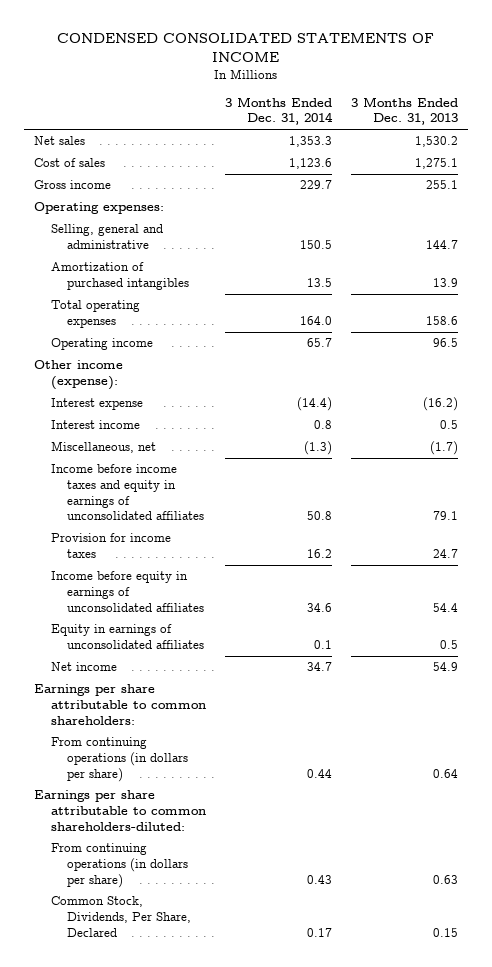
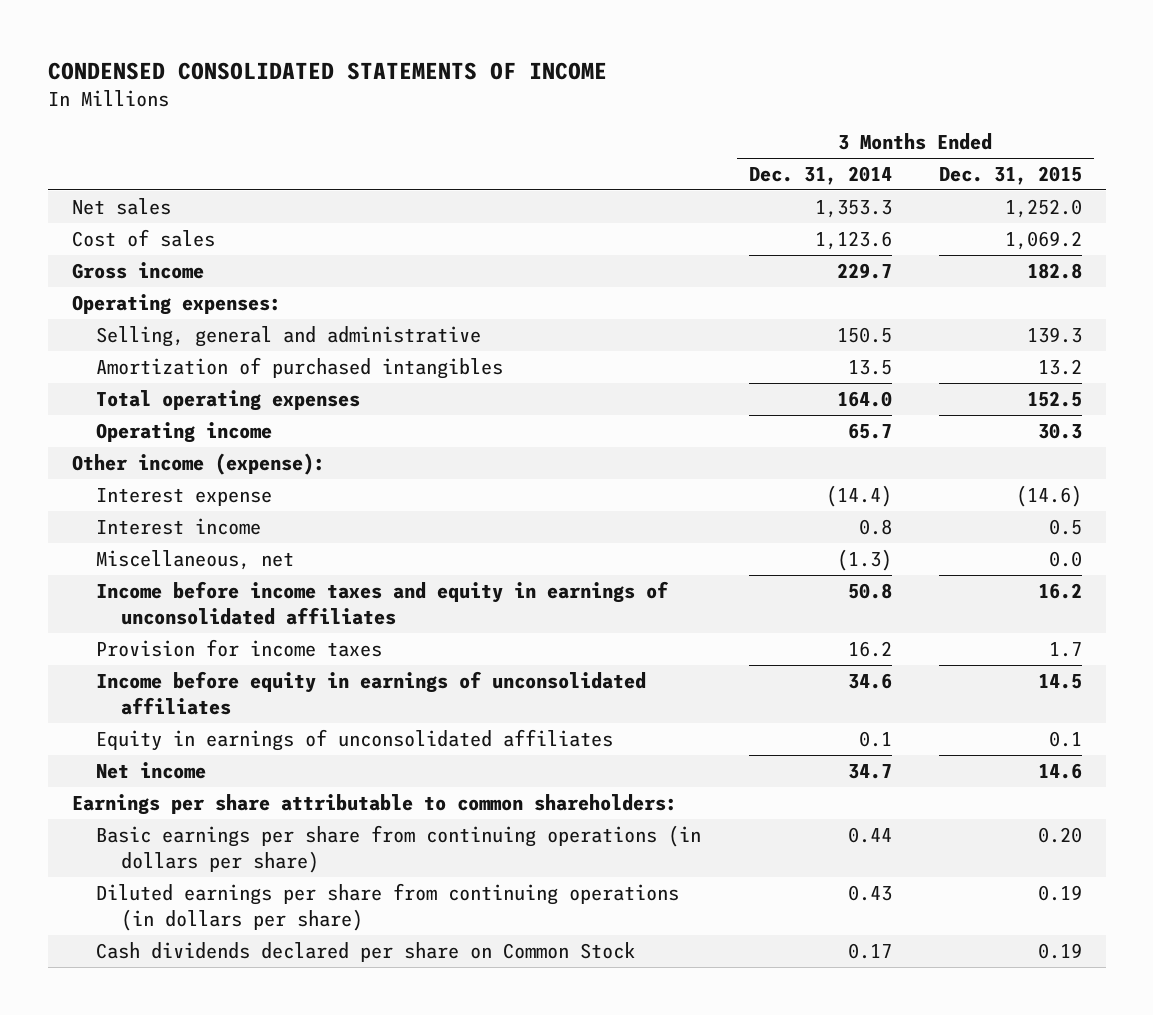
- | 3 Months Ended Dec. 31, 2014 | 3 Months Ended Dec. 31, 2013
+ | 3 Months Ended Dec. 31, 2014 | 3 Months Ended Dec. 31, 2015
- From continuing operations (in dollars per share) | 0.44 | 0.64
- Earnings per share attributable to common shareholders-diluted:
- From continuing operations (in dollars per share) | 0.43 | 0.63
- Common Stock, Dividends, Per Share, Declared | 0.17 | 0.15
+ Basic earnings per share from continuing operations (in dollars per share) | 0.44 | 0.20
+ Diluted earnings per share from continuing operations (in dollars per share) | 0.43 | 0.19
+ Cash dividends declared per share on Common Stock | 0.17 | 0.19

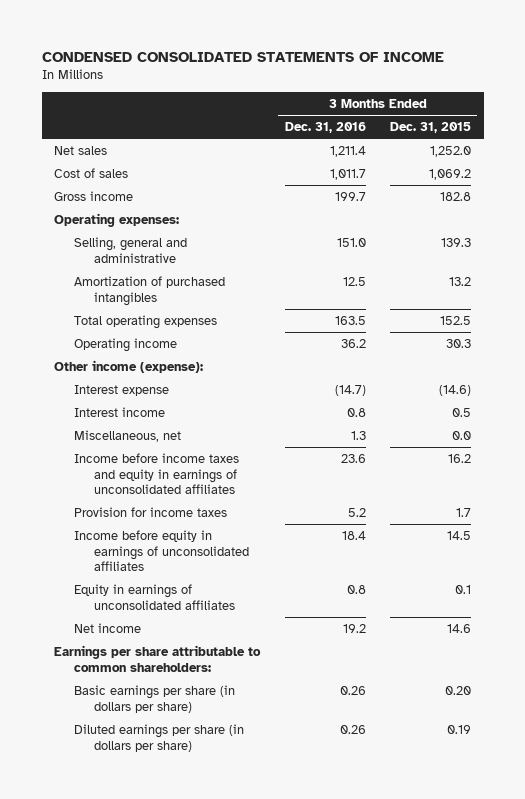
- | 3 Months Ended Dec. 31, 2014 | 3 Months Ended Dec. 31, 2015
+ | 3 Months Ended Dec. 31, 2016 | 3 Months Ended Dec. 31, 2015
- Basic earnings per share from continuing operations (in dollars per share) | 0.44 | 0.20
- Diluted earnings per share from continuing operations (in dollars per share) | 0.43 | 0.19
- Cash dividends declared per share on Common Stock | 0.17 | 0.19
+ Basic earnings per share (in dollars per share) | 0.26 | 0.20
+ Diluted earnings per share (in dollars per share) | 0.26 | 0.19

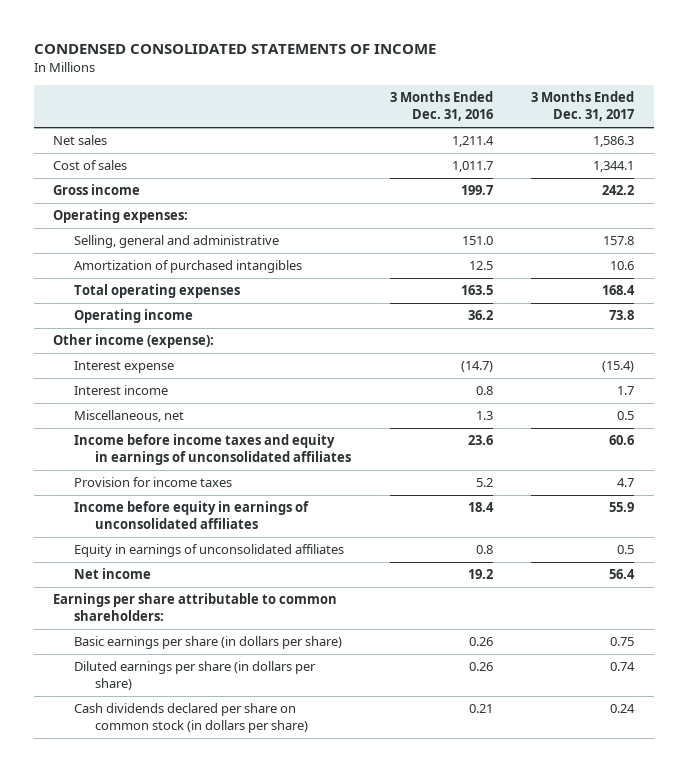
- | 3 Months Ended Dec. 31, 2016 | 3 Months Ended Dec. 31, 2015
+ | 3 Months Ended Dec. 31, 2016 | 3 Months Ended Dec. 31, 2017
+ Cash dividends declared per share on common stock (in dollars per share) | 0.21 | 0.24

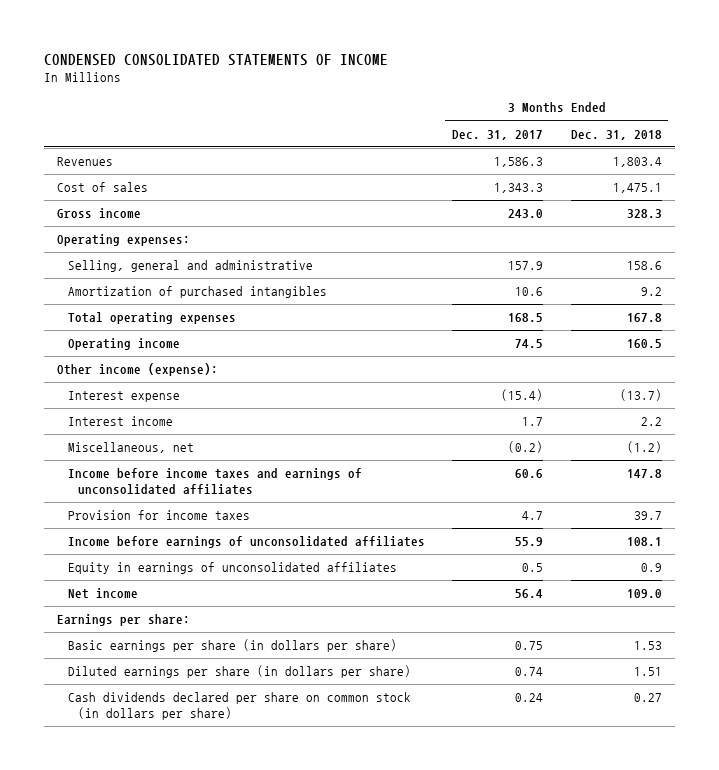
- | 3 Months Ended Dec. 31, 2016 | 3 Months Ended Dec. 31, 2017
+ | 3 Months Ended Dec. 31, 2017 | 3 Months Ended Dec. 31, 2018
- Net sales | 1,211.4 | 1,586.3
- Cost of sales | 1,011.7 | 1,344.1
- Gross income | 199.7 | 242.2
+ Revenues | 1,586.3 | 1,803.4
+ Cost of sales | 1,343.3 | 1,475.1
+ Gross income | 243.0 | 328.3
- Selling, general and administrative | 151.0 | 157.8
+ Selling, general and administrative | 157.9 | 158.6
- Total operating expenses | 163.5 | 168.4
- Operating income | 36.2 | 73.8
+ Total operating expenses | 168.5 | 167.8
+ Operating income | 74.5 | 160.5
- Miscellaneous, net | 1.3 | 0.5
- Income before income taxes and equity in earnings of unconsolidated affiliates | 23.6 | 60.6
+ Miscellaneous, net | (0.2) | (1.2)
+ Income before income taxes and earnings of unconsolidated affiliates | 60.6 | 147.8
- Income before equity in earnings of unconsolidated affiliates | 18.4 | 55.9
+ Income before earnings of unconsolidated affiliates | 55.9 | 108.1
- Earnings per share attributable to common shareholders:
+ Earnings per share:

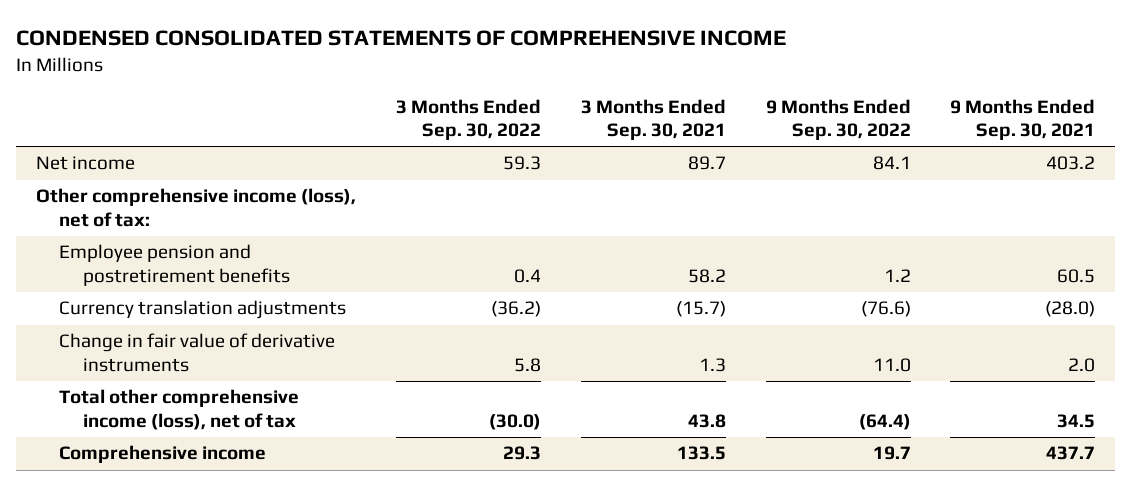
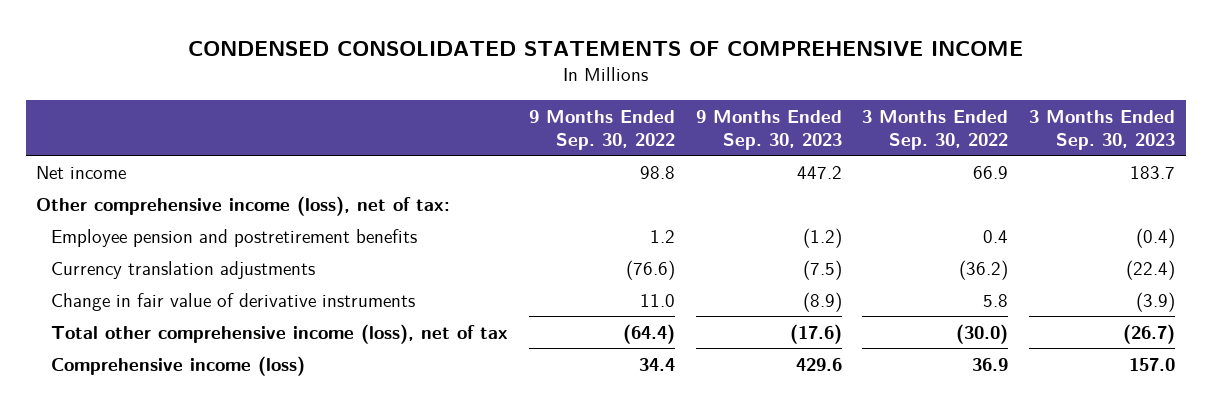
- | 3 Months Ended Sep. 30, 2022 | 3 Months Ended Sep. 30, 2021 | 9 Months Ended Sep. 30, 2022 | 9 Months Ended Sep. 30, 2021
+ | 9 Months Ended Sep. 30, 2022 | 9 Months Ended Sep. 30, 2023 | 3 Months Ended Sep. 30, 2022 | 3 Months Ended Sep. 30, 2023
- Net income | 59.3 | 89.7 | 84.1 | 403.2
+ Net income | 98.8 | 447.2 | 66.9 | 183.7
- Comprehensive income | 29.3 | 133.5 | 19.7 | 437.7
+ Comprehensive income (loss) | 34.4 | 429.6 | 36.9 | 157.0

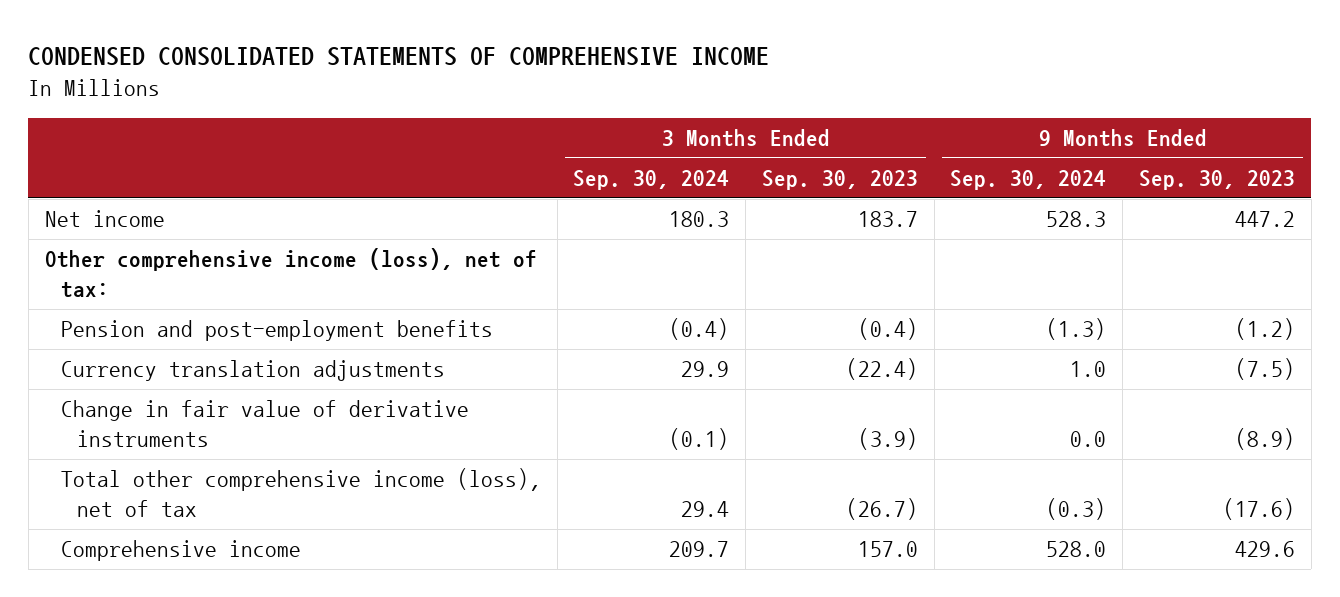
- | 9 Months Ended Sep. 30, 2022 | 9 Months Ended Sep. 30, 2023 | 3 Months Ended Sep. 30, 2022 | 3 Months Ended Sep. 30, 2023
+ | 3 Months Ended Sep. 30, 2024 | 3 Months Ended Sep. 30, 2023 | 9 Months Ended Sep. 30, 2024 | 9 Months Ended Sep. 30, 2023
- Employee pension and postretirement benefits | 1.2 | (1.2) | 0.4 | (0.4)
+ Pension and post-employment benefits | (0.4) | (0.4) | (1.3) | (1.2)
- Comprehensive income (loss) | 34.4 | 429.6 | 36.9 | 157.0
+ Comprehensive income | 209.7 | 157.0 | 528.0 | 429.6

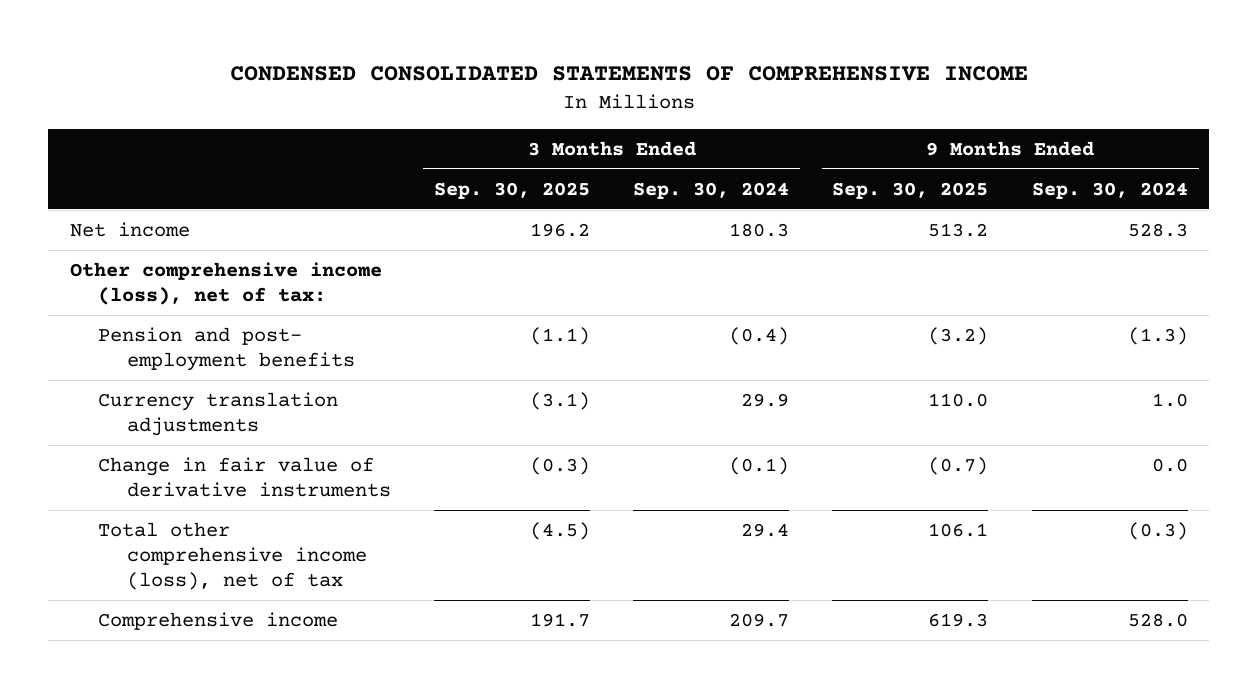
- | 3 Months Ended Sep. 30, 2024 | 3 Months Ended Sep. 30, 2023 | 9 Months Ended Sep. 30, 2024 | 9 Months Ended Sep. 30, 2023
+ | 3 Months Ended Sep. 30, 2025 | 3 Months Ended Sep. 30, 2024 | 9 Months Ended Sep. 30, 2025 | 9 Months Ended Sep. 30, 2024
- Pension and post-employment benefits | (0.4) | (0.4) | (1.3) | (1.2)
+ Pension and post- employment benefits | (1.1) | (0.4) | (3.2) | (1.3)

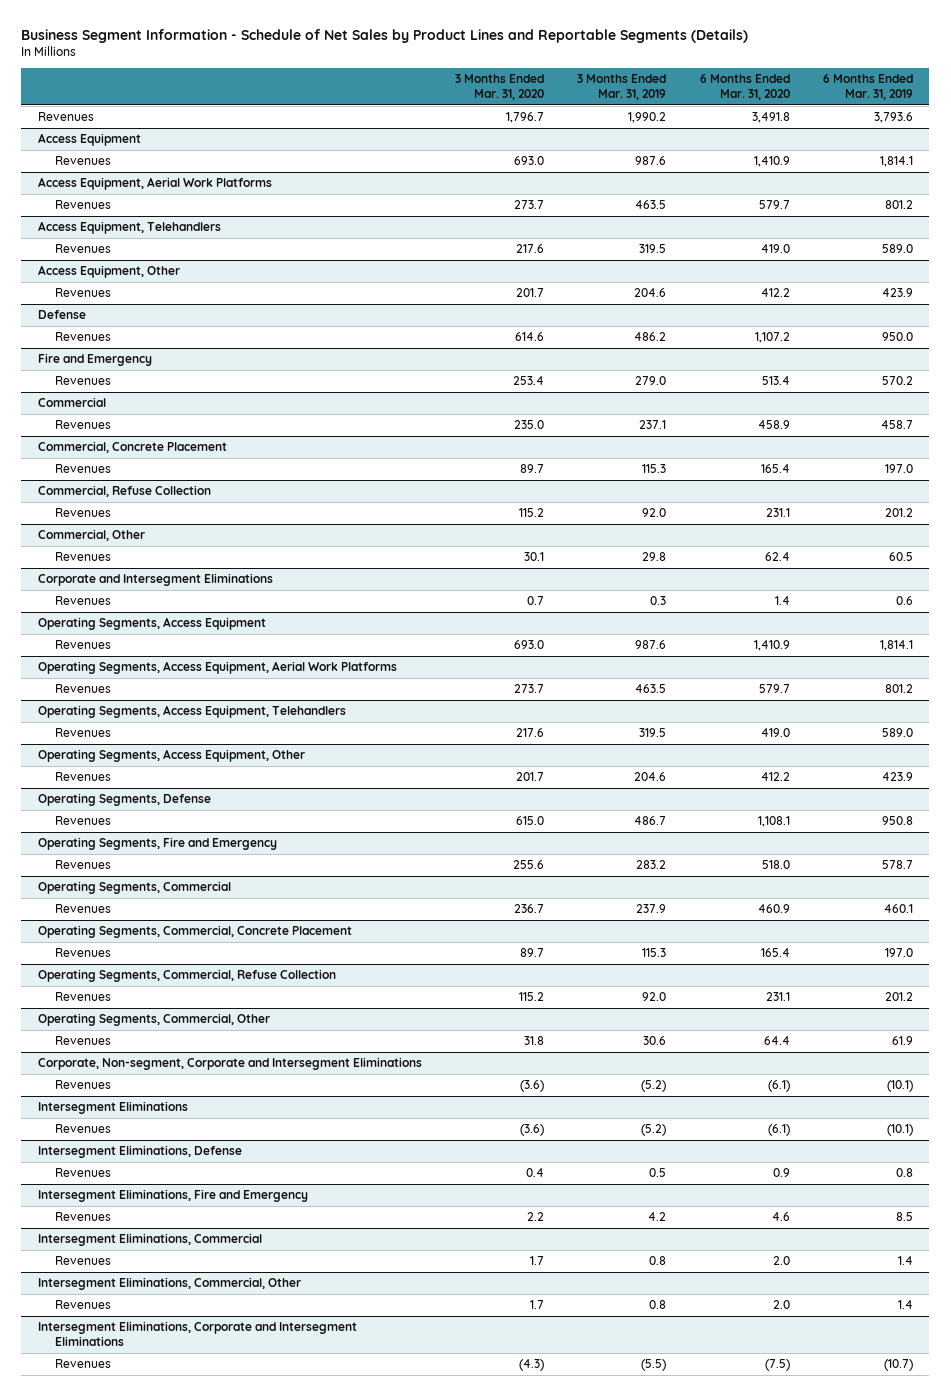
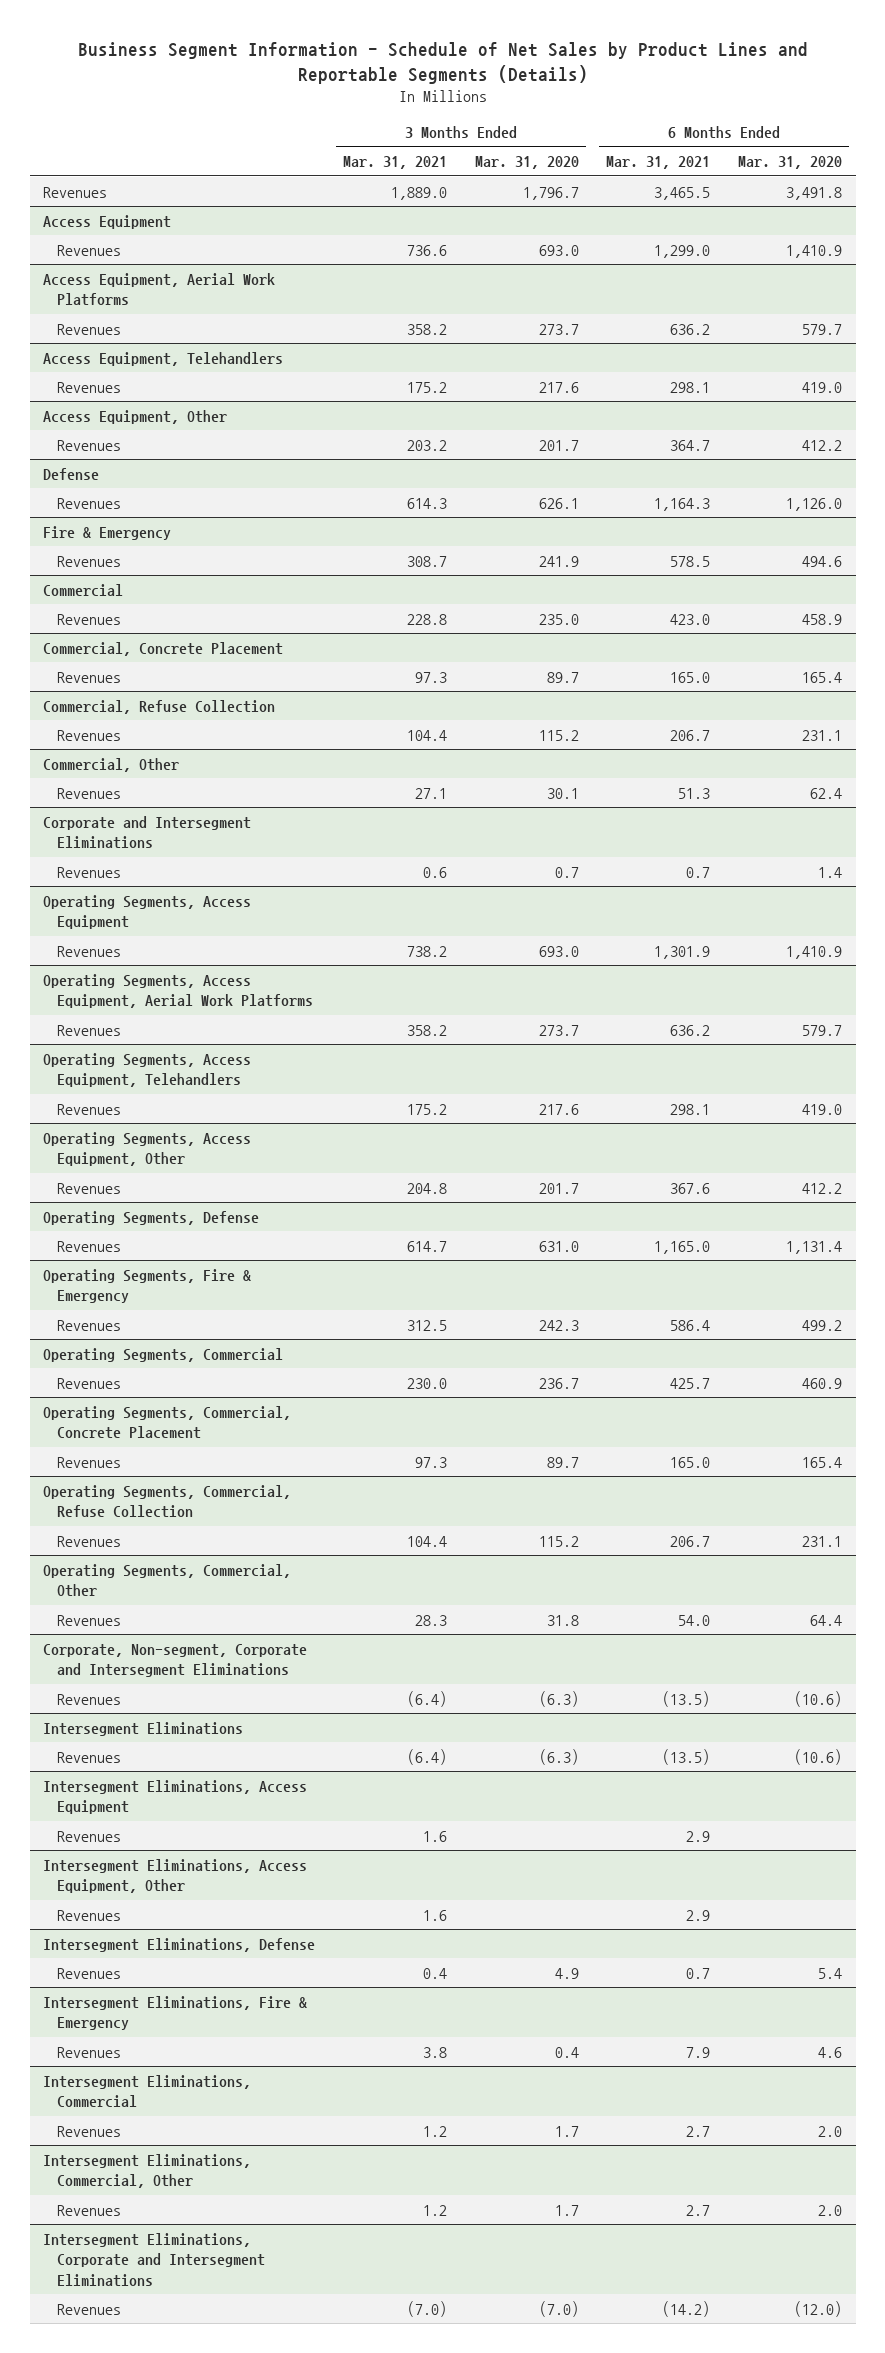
- | 3 Months Ended Mar. 31, 2020 | 3 Months Ended Mar. 31, 2019 | 6 Months Ended Mar. 31, 2020 | 6 Months Ended Mar. 31, 2019
+ | 3 Months Ended Mar. 31, 2021 | 3 Months Ended Mar. 31, 2020 | 6 Months Ended Mar. 31, 2021 | 6 Months Ended Mar. 31, 2020
@ Defense
- Revenues | 614.6 | 486.2 | 1,107.2 | 950.0
- Fire and Emergency
- Revenues | 253.4 | 279.0 | 513.4 | 570.2
@ Defense
+ Revenues | 614.3 | 626.1 | 1,164.3 | 1,126.0
+ Fire & Emergency
+ Revenues | 308.7 | 241.9 | 578.5 | 494.6
@ Operating Segments, Defense
- Revenues | 615.0 | 486.7 | 1,108.1 | 950.8
- Operating Segments, Fire and Emergency
- Revenues | 255.6 | 283.2 | 518.0 | 578.7
@ Operating Segments, Defense
+ Revenues | 614.7 | 631.0 | 1,165.0 | 1,131.4
+ Operating Segments, Fire & Emergency
+ Revenues | 312.5 | 242.3 | 586.4 | 499.2
@ Corporate, Non-segment, Corporate and Intersegment Eliminations
- Revenues | (3.6) | (5.2) | (6.1) | (10.1)
+ Revenues | (6.4) | (6.3) | (13.5) | (10.6)
@ Intersegment Eliminations
- Revenues | (3.6) | (5.2) | (6.1) | (10.1)
+ Revenues | (6.4) | (6.3) | (13.5) | (10.6)
+ Intersegment Eliminations, Access Equipment
+ Revenues | 1.6 | | 2.9 |
+ Intersegment Eliminations, Access Equipment, Other
+ Revenues | 1.6 | | 2.9 |
@ Intersegment Eliminations, Defense
- Revenues | 0.4 | 0.5 | 0.9 | 0.8
- Intersegment Eliminations, Fire and Emergency
- Revenues | 2.2 | 4.2 | 4.6 | 8.5
@ Intersegment Eliminations, Defense
+ Revenues | 0.4 | 4.9 | 0.7 | 5.4
+ Intersegment Eliminations, Fire & Emergency
+ Revenues | 3.8 | 0.4 | 7.9 | 4.6
@ Intersegment Eliminations, Corporate and Intersegment Eliminations
- Revenues | (4.3) | (5.5) | (7.5) | (10.7)
+ Revenues | (7.0) | (7.0) | (14.2) | (12.0)

